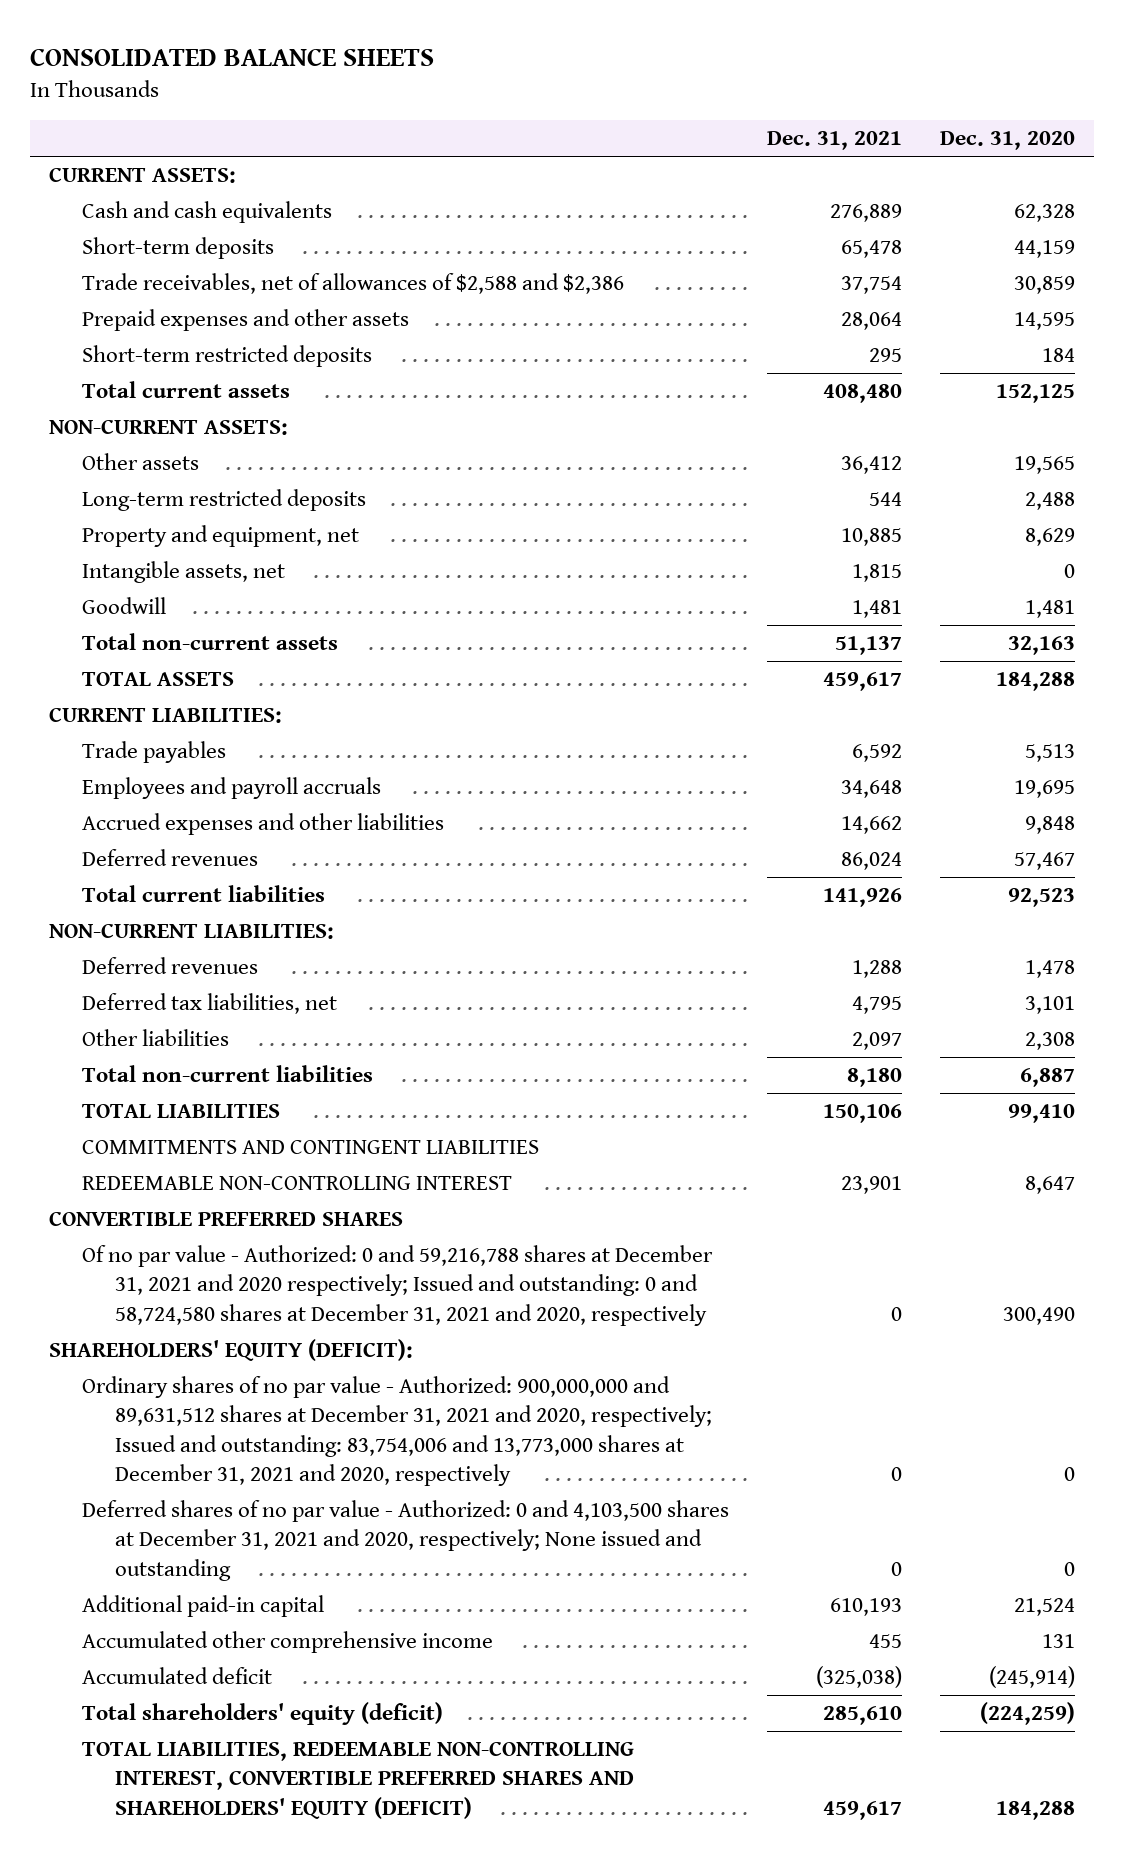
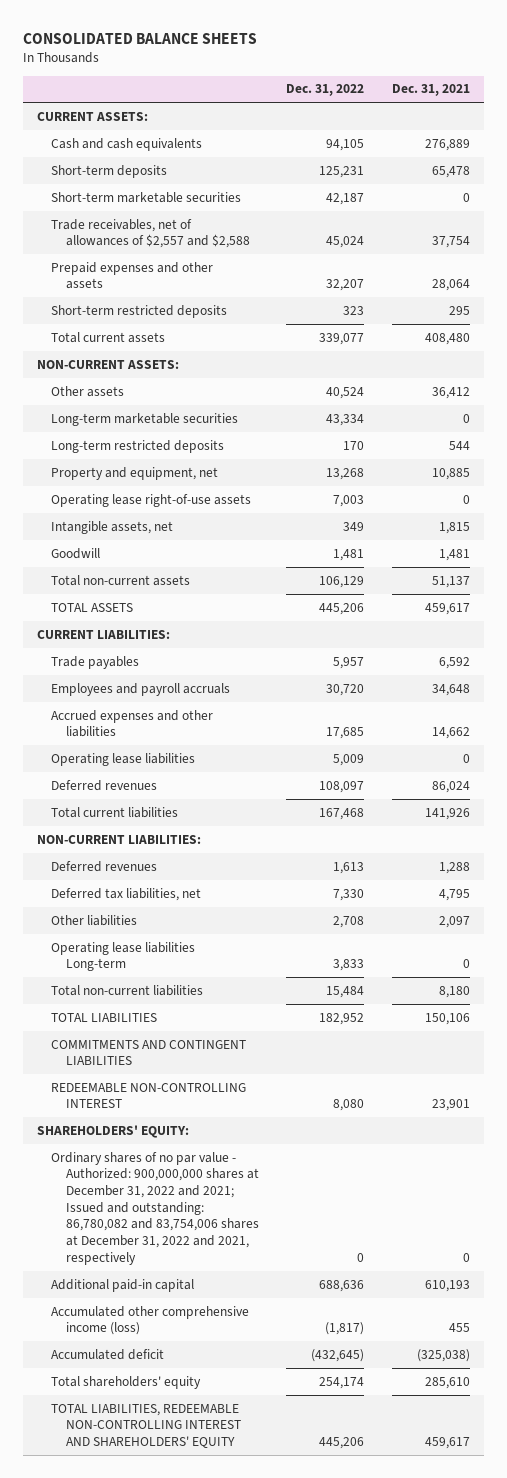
- | Dec. 31, 2021 | Dec. 31, 2020
+ | Dec. 31, 2022 | Dec. 31, 2021
- Trade receivables, net of allowances of $2,588 and $2,386 | 37,754 | 30,859
+ Short-term marketable securities | 42,187 | 0
+ Trade receivables, net of allowances of $2,557 and $2,588 | 45,024 | 37,754
+ Long-term marketable securities | 43,334 | 0
+ Operating lease right-of-use assets | 7,003 | 0
+ Operating lease liabilities | 5,009 | 0
+ Operating lease liabilities Long-term | 3,833 | 0
- CONVERTIBLE PREFERRED SHARES
- Of no par value - Authorized: 0 and 59,216,788 shares at December 31, 2021 and 2020 respectively; Issued and outstanding: 0 and 58,724,580 shares at December 31, 2021 and 2020, respectively | 0 | 300,490
- SHAREHOLDERS' EQUITY (DEFICIT):
- Ordinary shares of no par value - Authorized: 900,000,000 and 89,631,512 shares at December 31, 2021 and 2020, respectively; Issued and outstanding: 83,754,006 and 13,773,000 shares at December 31, 2021 and 2020, respectively | 0 | 0
- Deferred shares of no par value - Authorized: 0 and 4,103,500 shares at December 31, 2021 and 2020, respectively; None issued and outstanding | 0 | 0
+ SHAREHOLDERS' EQUITY:
+ Ordinary shares of no par value - Authorized: 900,000,000 shares at December 31, 2022 and 2021; Issued and outstanding: 86,780,082 and 83,754,006 shares at December 31, 2022 and 2021, respectively | 0 | 0
- Accumulated other comprehensive income | 455 | 131
+ Accumulated other comprehensive income (loss) | (1,817) | 455
- Total shareholders' equity (deficit) | 285,610 | (224,259)
- TOTAL LIABILITIES, REDEEMABLE NON-CONTROLLING INTEREST, CONVERTIBLE PREFERRED SHARES AND SHAREHOLDERS' EQUITY (DEFICIT) | 459,617 | 184,288
+ Total shareholders' equity | 254,174 | 285,610
+ TOTAL LIABILITIES, REDEEMABLE NON-CONTROLLING INTEREST AND SHAREHOLDERS' EQUITY | 445,206 | 459,617

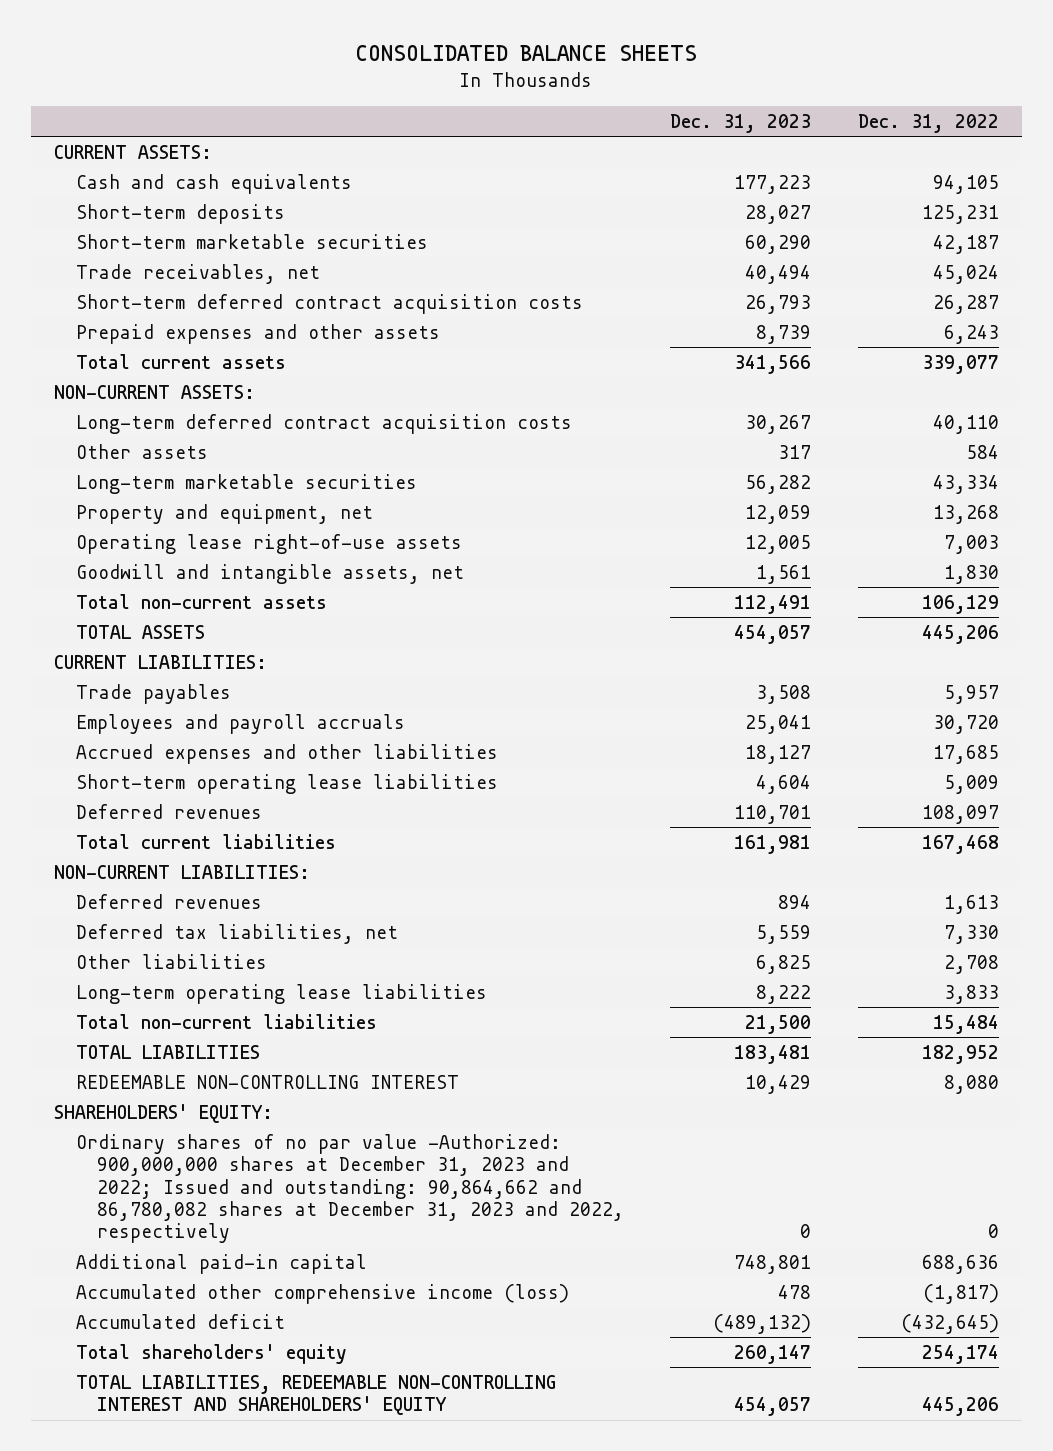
- | Dec. 31, 2022 | Dec. 31, 2021
+ | Dec. 31, 2023 | Dec. 31, 2022
- Trade receivables, net of allowances of $2,557 and $2,588 | 45,024 | 37,754
- Prepaid expenses and other assets | 32,207 | 28,064
- Short-term restricted deposits | 323 | 295
+ Trade receivables, net | 40,494 | 45,024
+ Short-term deferred contract acquisition costs | 26,793 | 26,287
+ Prepaid expenses and other assets | 8,739 | 6,243
- Other assets | 40,524 | 36,412
+ Long-term deferred contract acquisition costs | 30,267 | 40,110
+ Other assets | 317 | 584
- Long-term restricted deposits | 170 | 544
- Intangible assets, net | 349 | 1,815
- Goodwill | 1,481 | 1,481
+ Goodwill and intangible assets, net | 1,561 | 1,830
- Operating lease liabilities | 5,009 | 0
+ Short-term operating lease liabilities | 4,604 | 5,009
- Operating lease liabilities Long-term | 3,833 | 0
+ Long-term operating lease liabilities | 8,222 | 3,833
- COMMITMENTS AND CONTINGENT LIABILITIES
- Ordinary shares of no par value - Authorized: 900,000,000 shares at December 31, 2022 and 2021; Issued and outstanding: 86,780,082 and 83,754,006 shares at December 31, 2022 and 2021, respectively | 0 | 0
+ Ordinary shares of no par value -Authorized: 900,000,000 shares at December 31, 2023 and 2022; Issued and outstanding: 90,864,662 and 86,780,082 shares at December 31, 2023 and 2022, respectively | 0 | 0

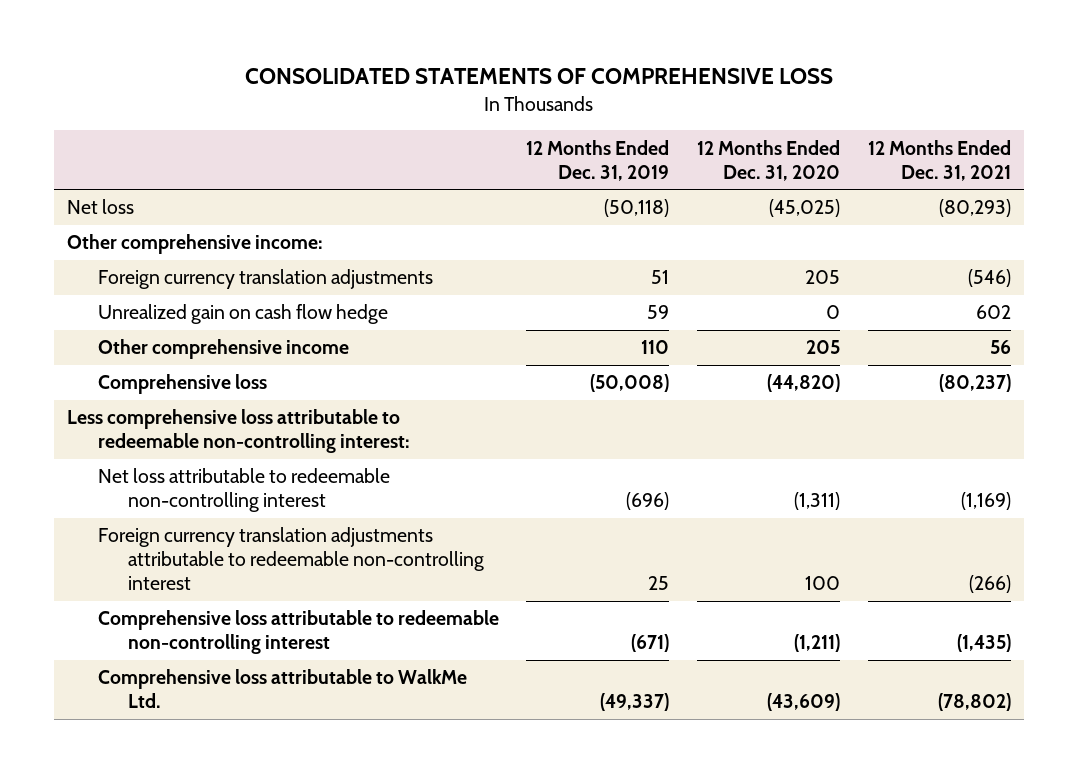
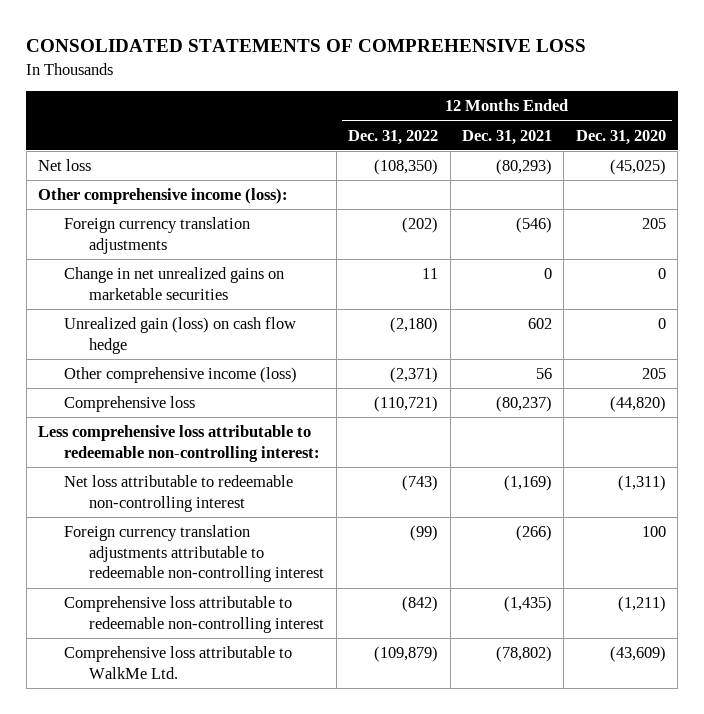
- | 12 Months Ended Dec. 31, 2019 | 12 Months Ended Dec. 31, 2020 | 12 Months Ended Dec. 31, 2021
+ | 12 Months Ended Dec. 31, 2022 | 12 Months Ended Dec. 31, 2021 | 12 Months Ended Dec. 31, 2020
- Other comprehensive income:
+ Other comprehensive income (loss):
- Unrealized gain on cash flow hedge | 59 | 0 | 602
- Other comprehensive income | 110 | 205 | 56
+ Change in net unrealized gains on marketable securities | 11 | 0 | 0
+ Unrealized gain (loss) on cash flow hedge | (2,180) | 602 | 0
+ Other comprehensive income (loss) | (2,371) | 56 | 205

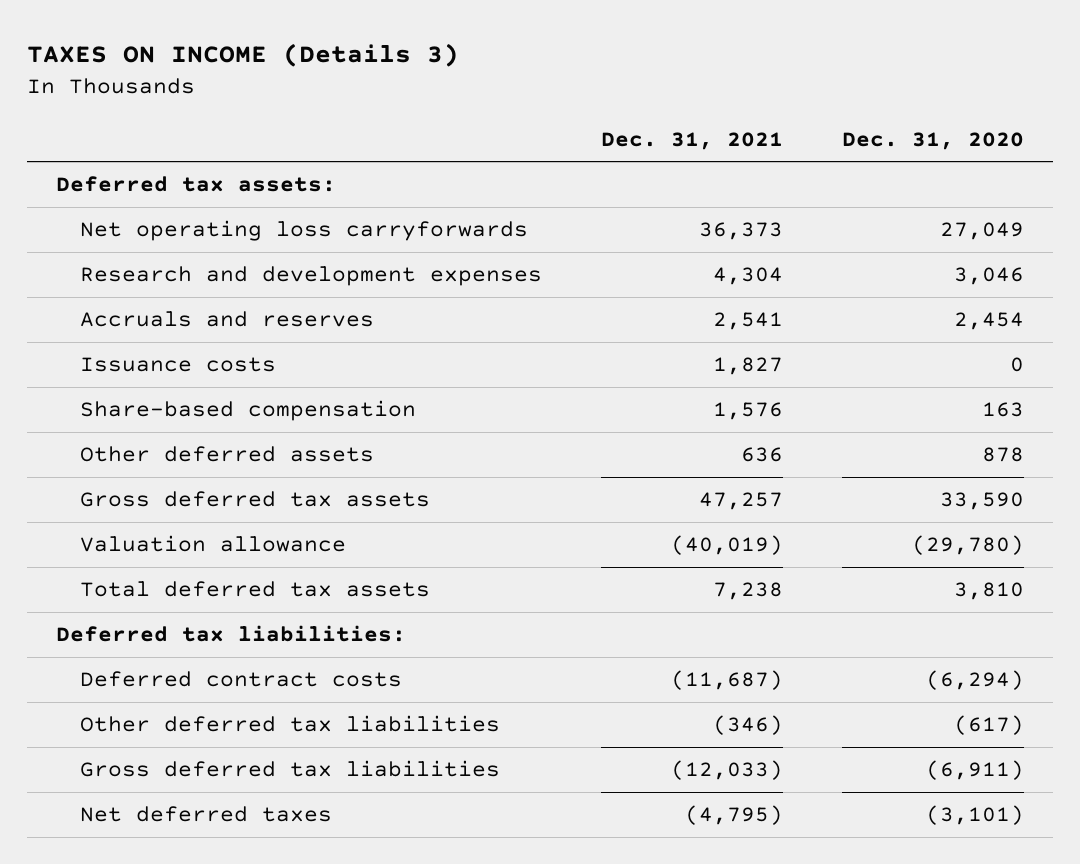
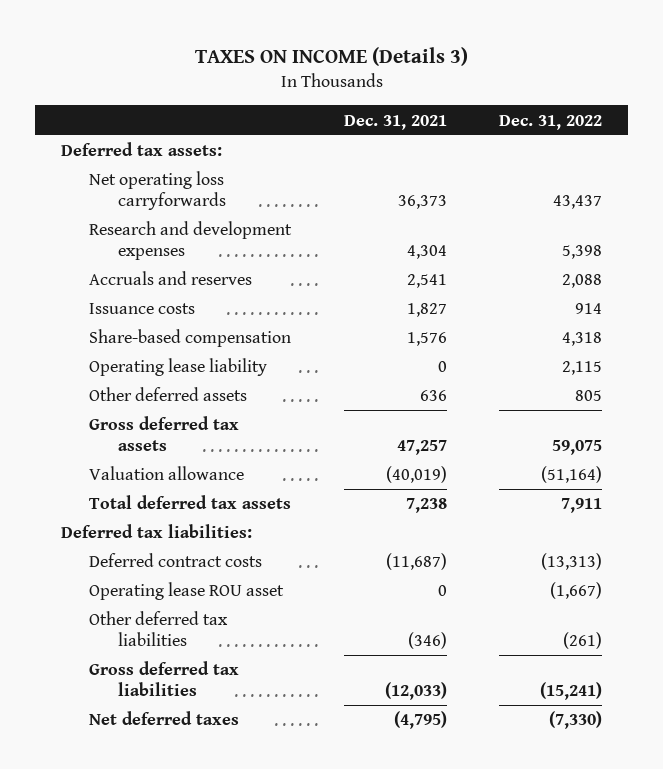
- | Dec. 31, 2021 | Dec. 31, 2020
+ | Dec. 31, 2021 | Dec. 31, 2022
+ Operating lease liability | 0 | 2,115
+ Operating lease ROU asset | 0 | (1,667)

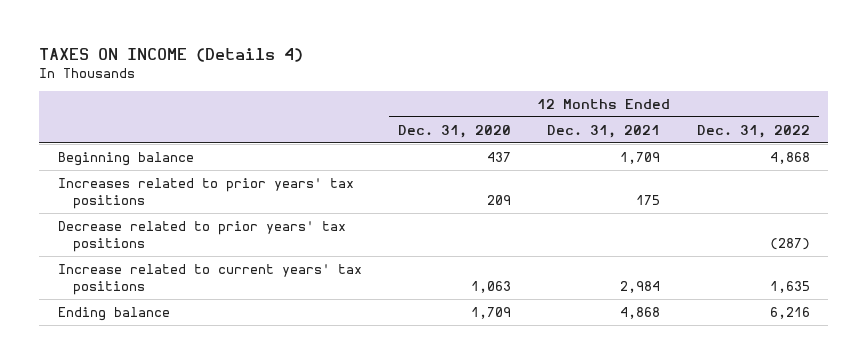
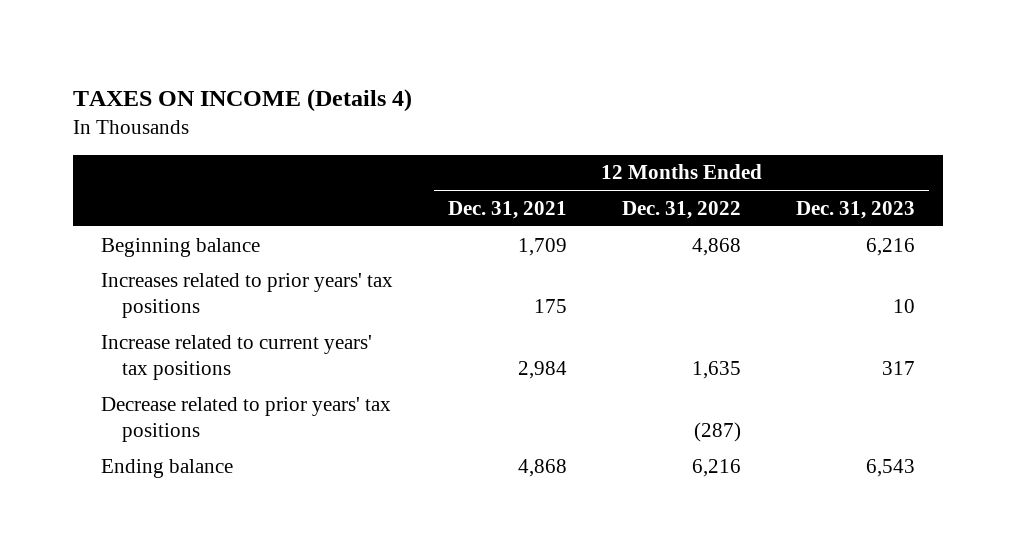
- | 12 Months Ended Dec. 31, 2020 | 12 Months Ended Dec. 31, 2021 | 12 Months Ended Dec. 31, 2022
+ | 12 Months Ended Dec. 31, 2021 | 12 Months Ended Dec. 31, 2022 | 12 Months Ended Dec. 31, 2023
moved down: Decrease related to prior years' tax positions | | (287) |

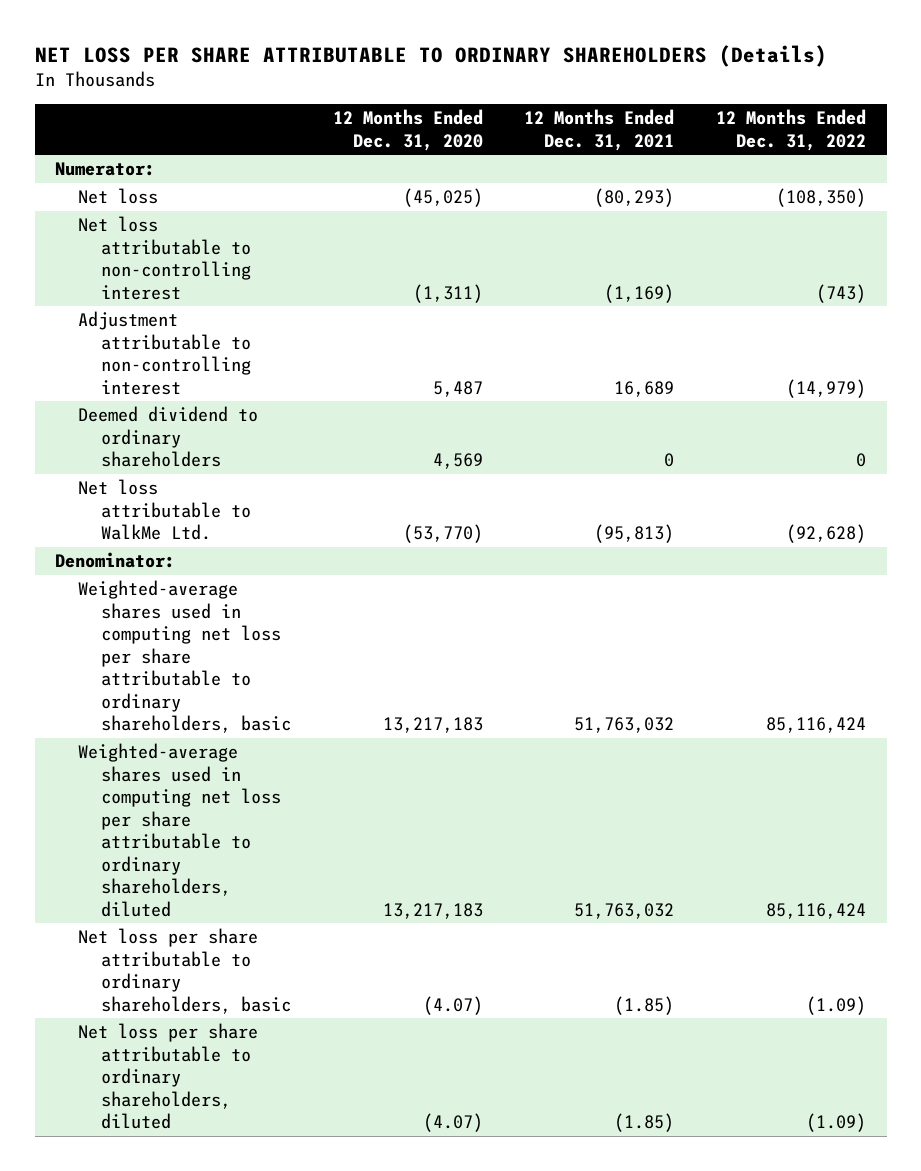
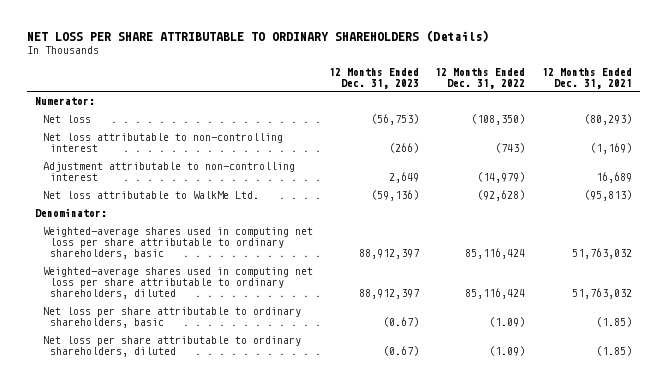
- | 12 Months Ended Dec. 31, 2020 | 12 Months Ended Dec. 31, 2021 | 12 Months Ended Dec. 31, 2022
+ | 12 Months Ended Dec. 31, 2023 | 12 Months Ended Dec. 31, 2022 | 12 Months Ended Dec. 31, 2021
- Deemed dividend to ordinary shareholders | 4,569 | 0 | 0

